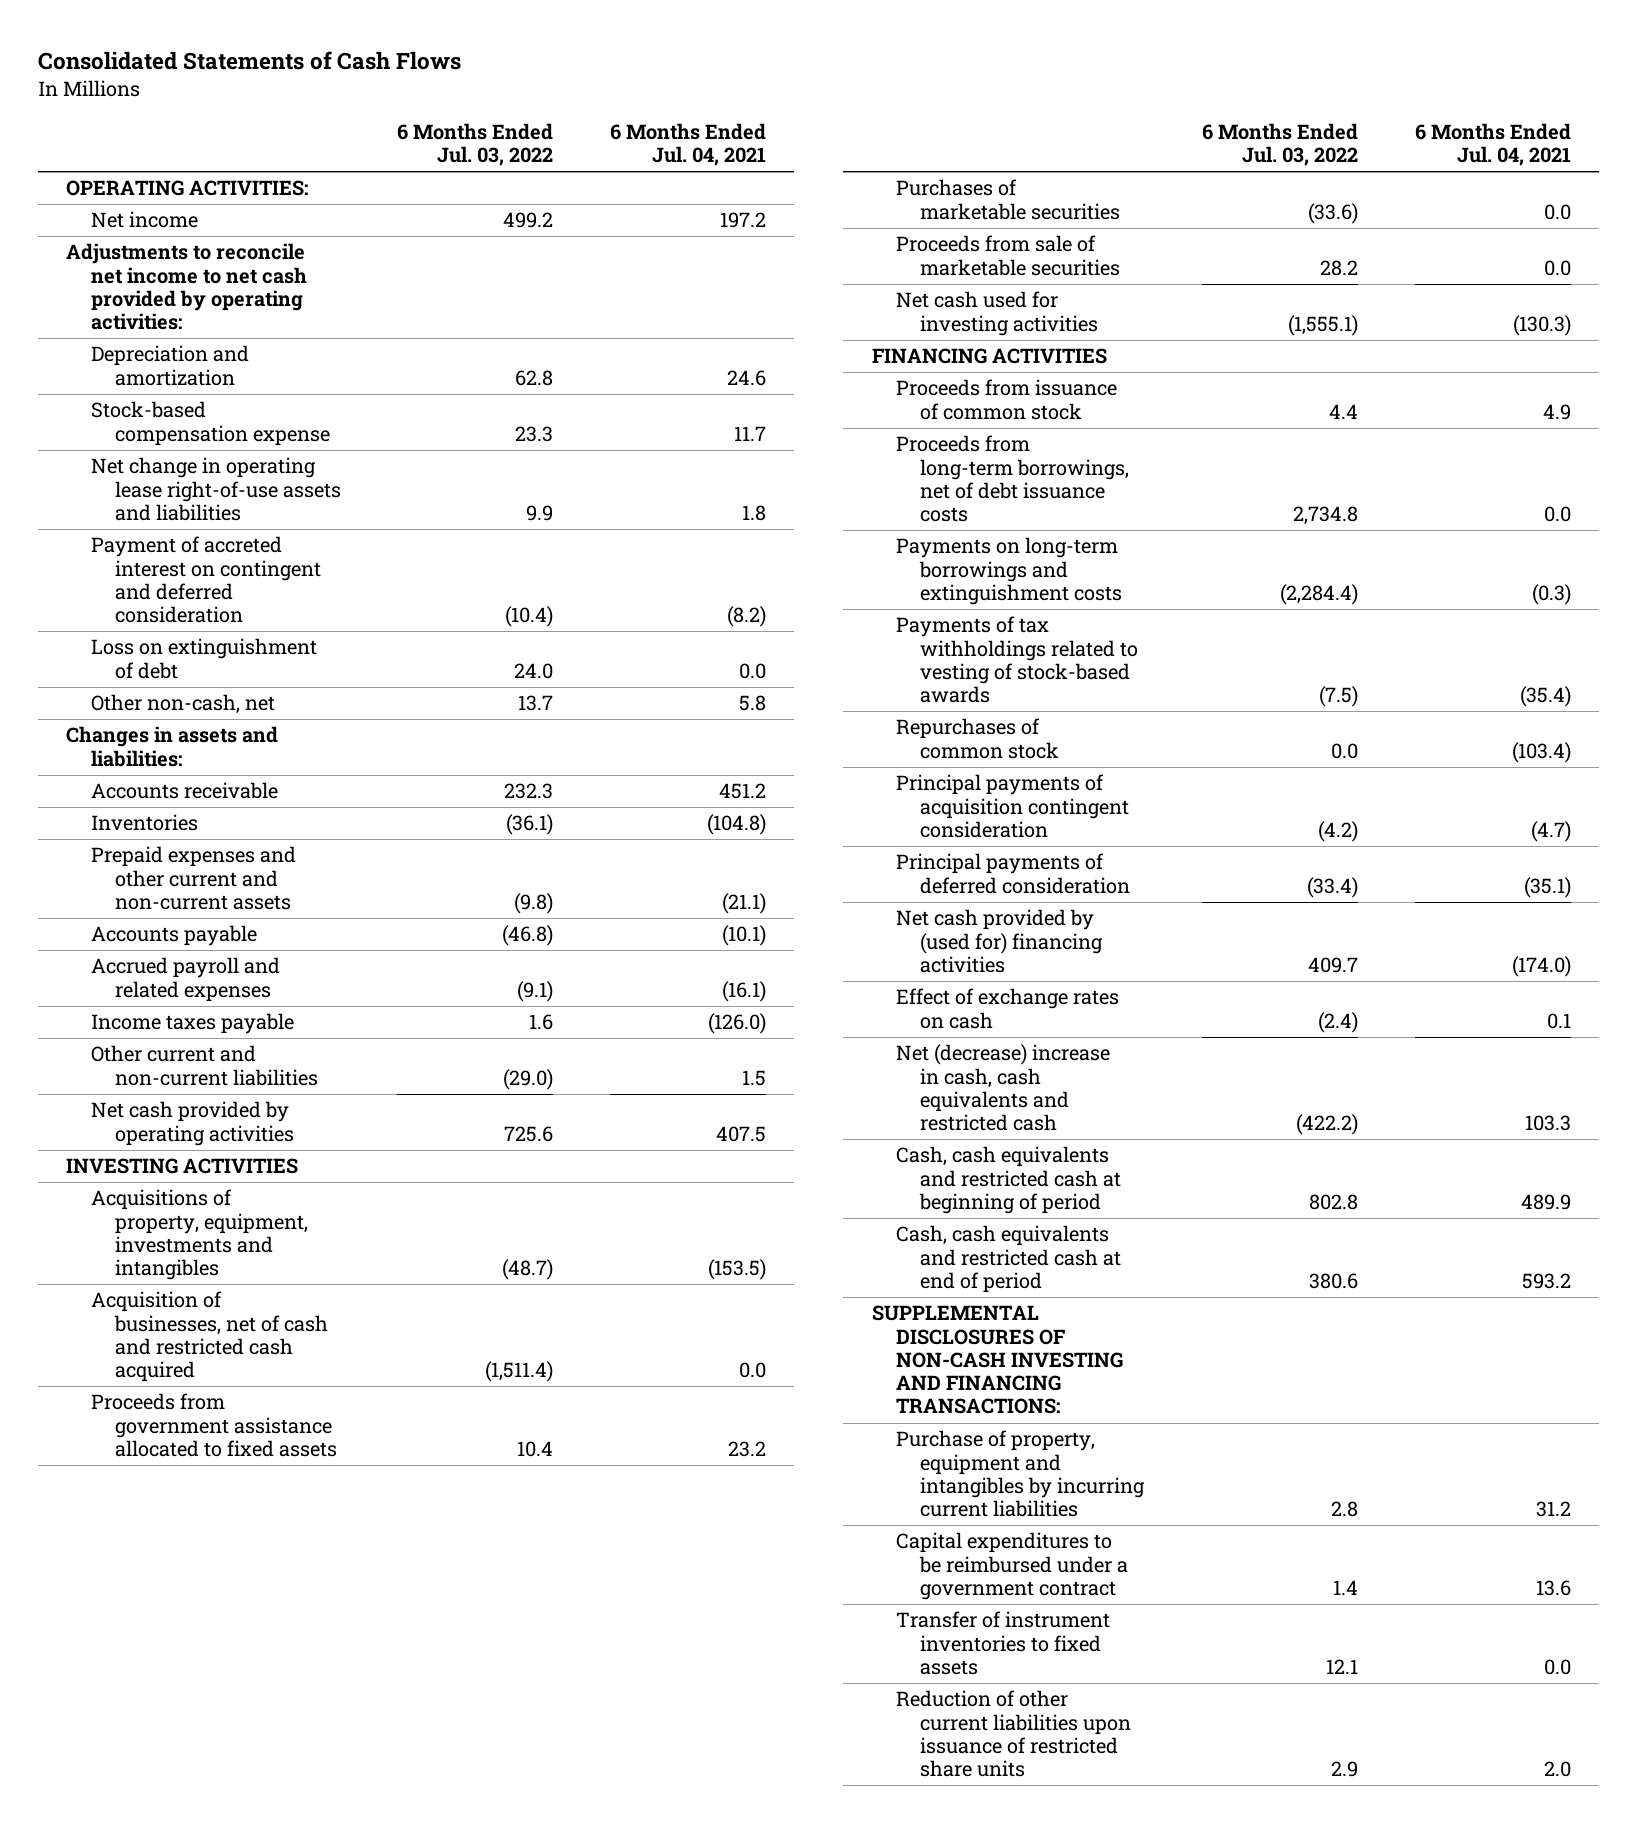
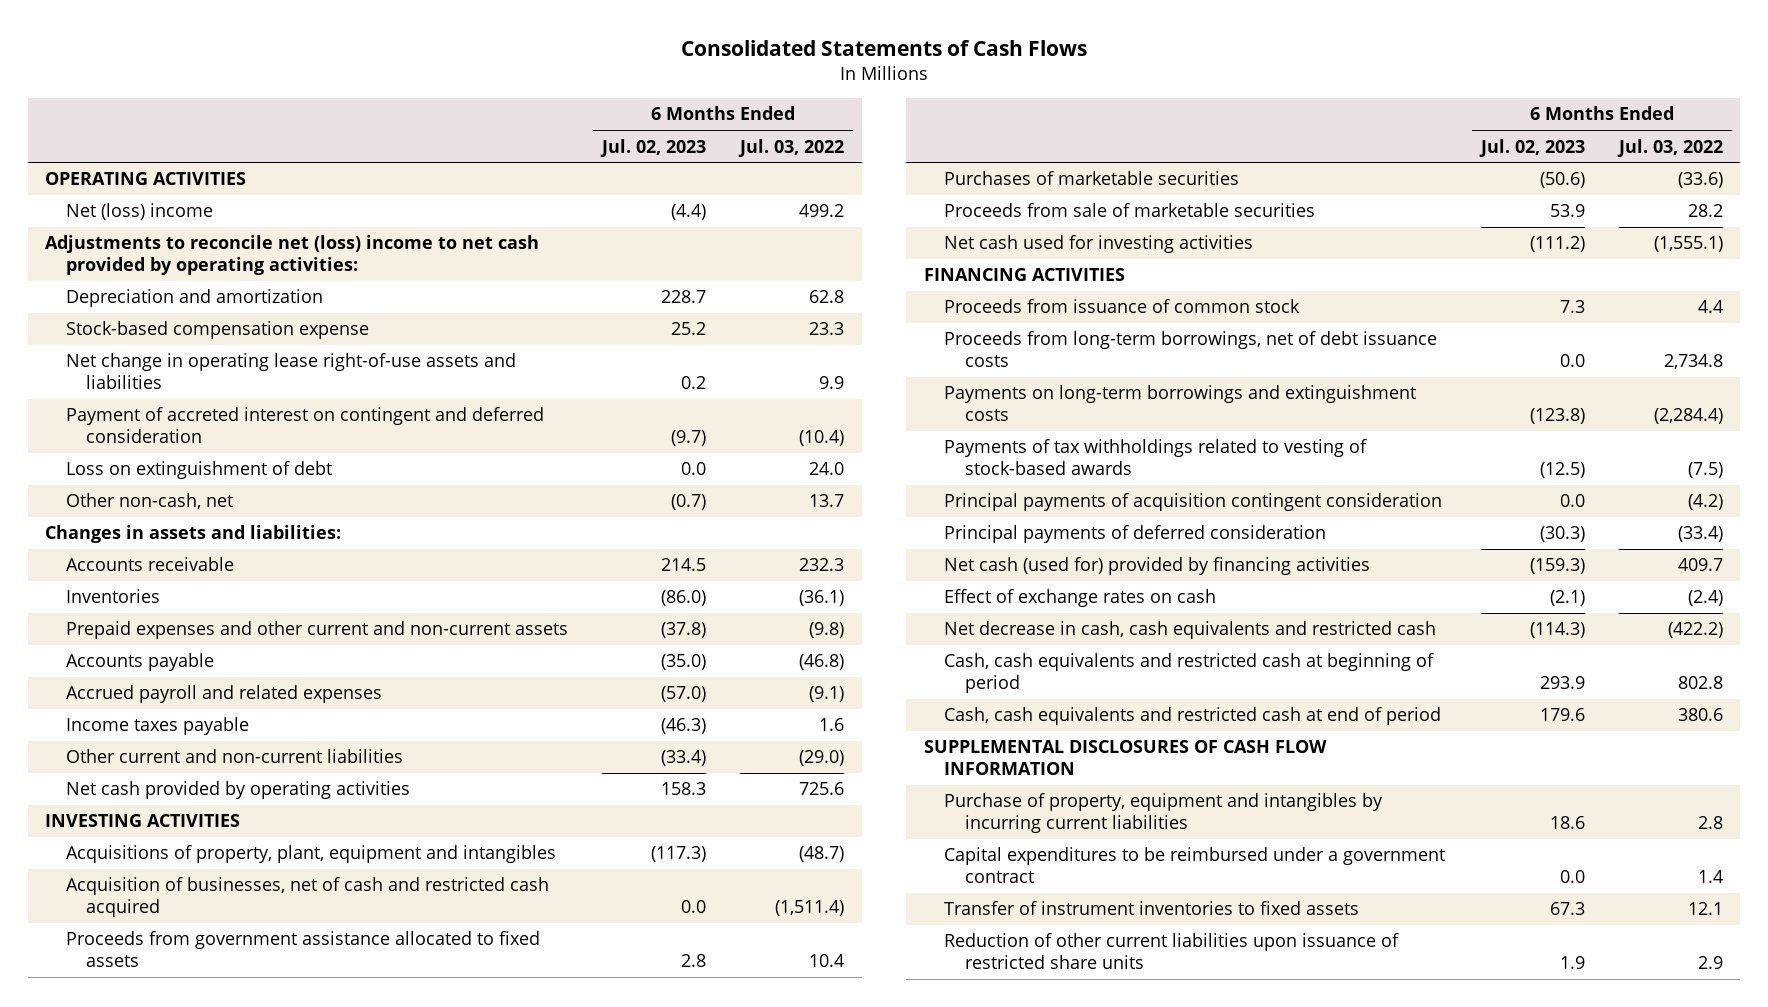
- | 6 Months Ended Jul. 03, 2022 | 6 Months Ended Jul. 04, 2021
+ | 6 Months Ended Jul. 02, 2023 | 6 Months Ended Jul. 03, 2022
- OPERATING ACTIVITIES:
- Net income | 499.2 | 197.2
- Adjustments to reconcile net income to net cash provided by operating activities:
+ OPERATING ACTIVITIES
+ Net (loss) income | (4.4) | 499.2
+ Adjustments to reconcile net (loss) income to net cash provided by operating activities:
- Acquisitions of property, equipment, investments and intangibles | (48.7) | (153.5)
+ Acquisitions of property, plant, equipment and intangibles | (117.3) | (48.7)
- Repurchases of common stock | 0.0 | (103.4)
- Net cash provided by (used for) financing activities | 409.7 | (174.0)
+ Net cash (used for) provided by financing activities | (159.3) | 409.7
- Net (decrease) increase in cash, cash equivalents and restricted cash | (422.2) | 103.3
+ Net decrease in cash, cash equivalents and restricted cash | (114.3) | (422.2)
- SUPPLEMENTAL DISCLOSURES OF NON-CASH INVESTING AND FINANCING TRANSACTIONS:
+ SUPPLEMENTAL DISCLOSURES OF CASH FLOW INFORMATION

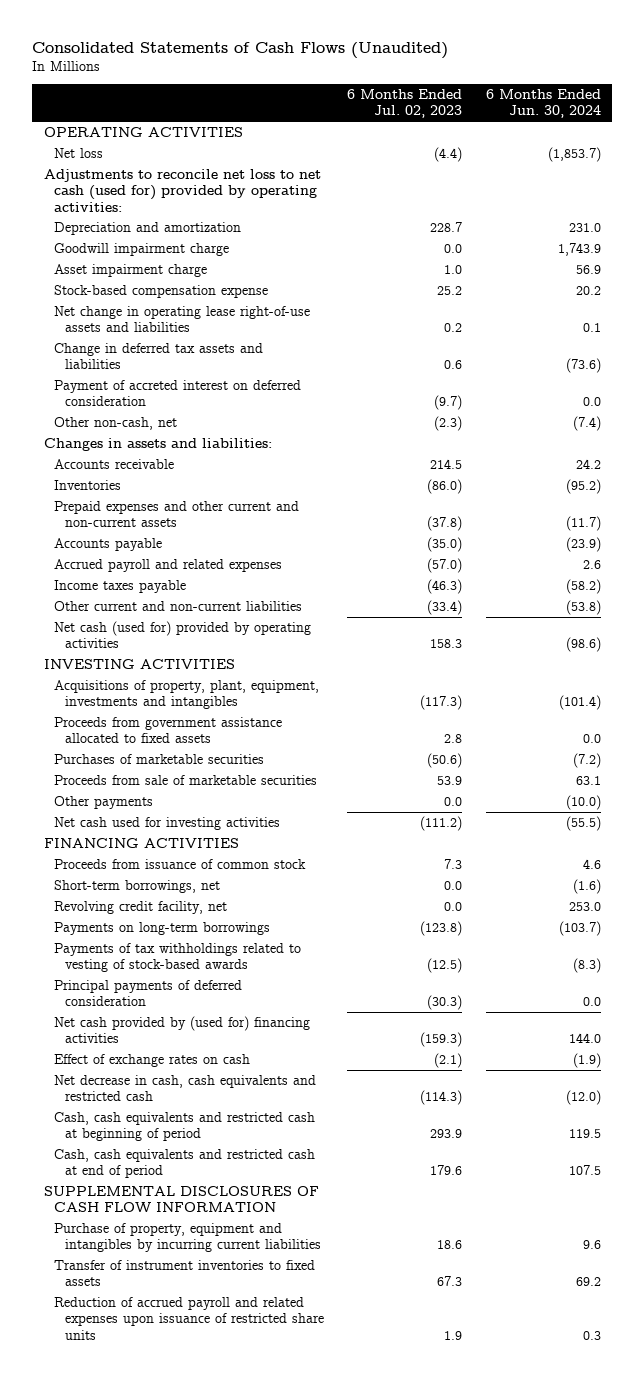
- Consolidated Statements of Cash Flows
+ Consolidated Statements of Cash Flows (Unaudited)
- | 6 Months Ended Jul. 02, 2023 | 6 Months Ended Jul. 03, 2022
+ | 6 Months Ended Jul. 02, 2023 | 6 Months Ended Jun. 30, 2024
- Net (loss) income | (4.4) | 499.2
- Adjustments to reconcile net (loss) income to net cash provided by operating activities:
+ Net loss | (4.4) | (1,853.7)
+ Adjustments to reconcile net loss to net cash (used for) provided by operating activities:
+ Goodwill impairment charge | 0.0 | 1,743.9
+ Asset impairment charge | 1.0 | 56.9
- Payment of accreted interest on contingent and deferred consideration | (9.7) | (10.4)
- Loss on extinguishment of debt | 0.0 | 24.0
- Other non-cash, net | (0.7) | 13.7
+ Change in deferred tax assets and liabilities | 0.6 | (73.6)
+ Payment of accreted interest on deferred consideration | (9.7) | 0.0
+ Other non-cash, net | (2.3) | (7.4)
- Net cash provided by operating activities | 158.3 | 725.6
+ Net cash (used for) provided by operating activities | 158.3 | (98.6)
- Acquisitions of property, plant, equipment and intangibles | (117.3) | (48.7)
- Acquisition of businesses, net of cash and restricted cash acquired | 0.0 | (1,511.4)
+ Acquisitions of property, plant, equipment, investments and intangibles | (117.3) | (101.4)
+ Other payments | 0.0 | (10.0)
- Proceeds from long-term borrowings, net of debt issuance costs | 0.0 | 2,734.8
- Payments on long-term borrowings and extinguishment costs | (123.8) | (2,284.4)
+ Short-term borrowings, net | 0.0 | (1.6)
+ Revolving credit facility, net | 0.0 | 253.0
+ Payments on long-term borrowings | (123.8) | (103.7)
- Principal payments of acquisition contingent consideration | 0.0 | (4.2)
- Net cash (used for) provided by financing activities | (159.3) | 409.7
+ Net cash provided by (used for) financing activities | (159.3) | 144.0
- Capital expenditures to be reimbursed under a government contract | 0.0 | 1.4
- Reduction of other current liabilities upon issuance of restricted share units | 1.9 | 2.9
+ Reduction of accrued payroll and related expenses upon issuance of restricted share units | 1.9 | 0.3

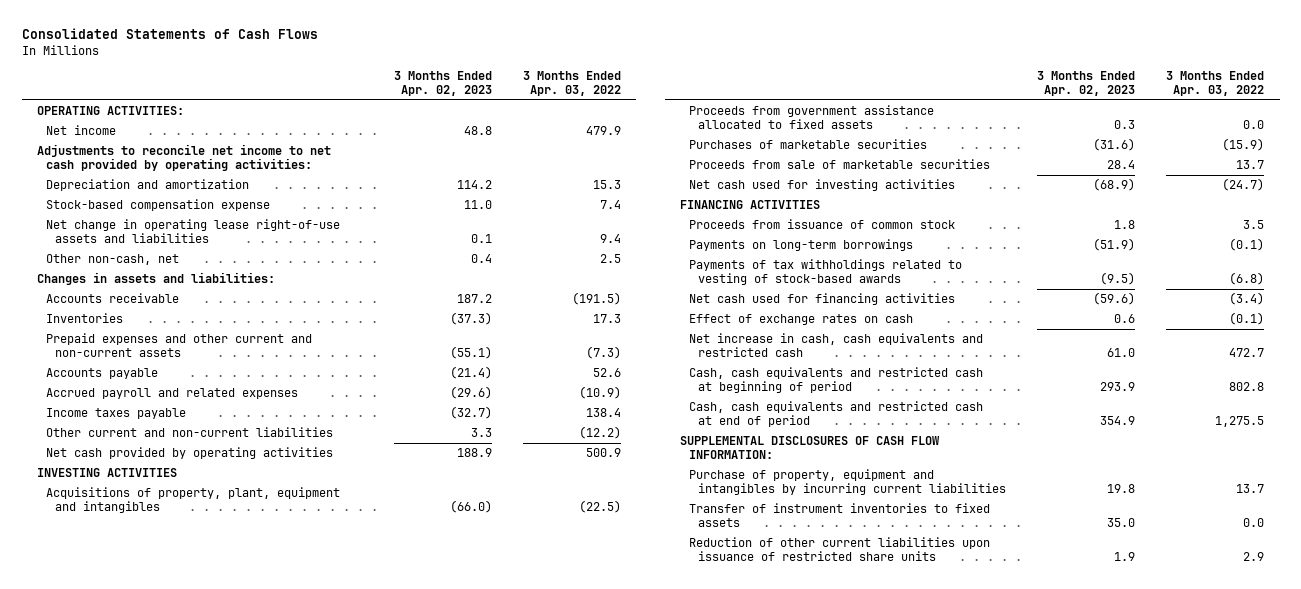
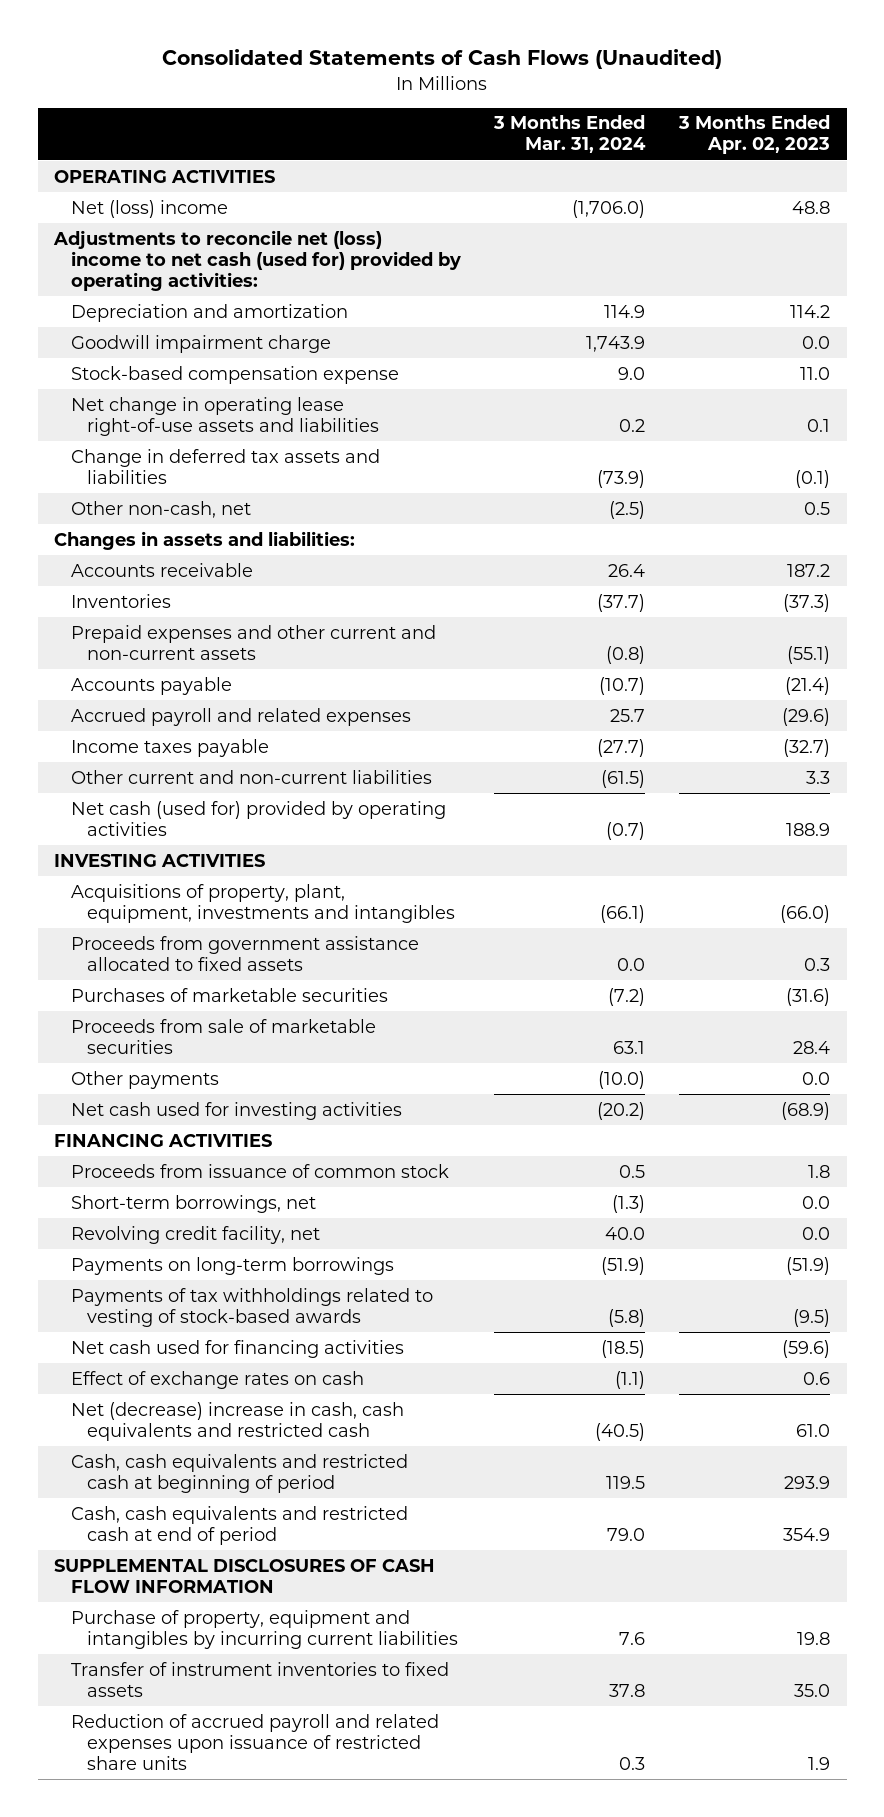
- Consolidated Statements of Cash Flows
+ Consolidated Statements of Cash Flows (Unaudited)
- | 3 Months Ended Apr. 02, 2023 | 3 Months Ended Apr. 03, 2022
+ | 3 Months Ended Mar. 31, 2024 | 3 Months Ended Apr. 02, 2023
- OPERATING ACTIVITIES:
- Net income | 48.8 | 479.9
- Adjustments to reconcile net income to net cash provided by operating activities:
+ OPERATING ACTIVITIES
+ Net (loss) income | (1,706.0) | 48.8
+ Adjustments to reconcile net (loss) income to net cash (used for) provided by operating activities:
+ Goodwill impairment charge | 1,743.9 | 0.0
- Other non-cash, net | 0.4 | 2.5
+ Change in deferred tax assets and liabilities | (73.9) | (0.1)
+ Other non-cash, net | (2.5) | 0.5
- Net cash provided by operating activities | 188.9 | 500.9
+ Net cash (used for) provided by operating activities | (0.7) | 188.9
- Acquisitions of property, plant, equipment and intangibles | (66.0) | (22.5)
+ Acquisitions of property, plant, equipment, investments and intangibles | (66.1) | (66.0)
+ Other payments | (10.0) | 0.0
+ Short-term borrowings, net | (1.3) | 0.0
+ Revolving credit facility, net | 40.0 | 0.0
- Net increase in cash, cash equivalents and restricted cash | 61.0 | 472.7
+ Net (decrease) increase in cash, cash equivalents and restricted cash | (40.5) | 61.0
- SUPPLEMENTAL DISCLOSURES OF CASH FLOW INFORMATION:
+ SUPPLEMENTAL DISCLOSURES OF CASH FLOW INFORMATION
- Reduction of other current liabilities upon issuance of restricted share units | 1.9 | 2.9
+ Reduction of accrued payroll and related expenses upon issuance of restricted share units | 0.3 | 1.9

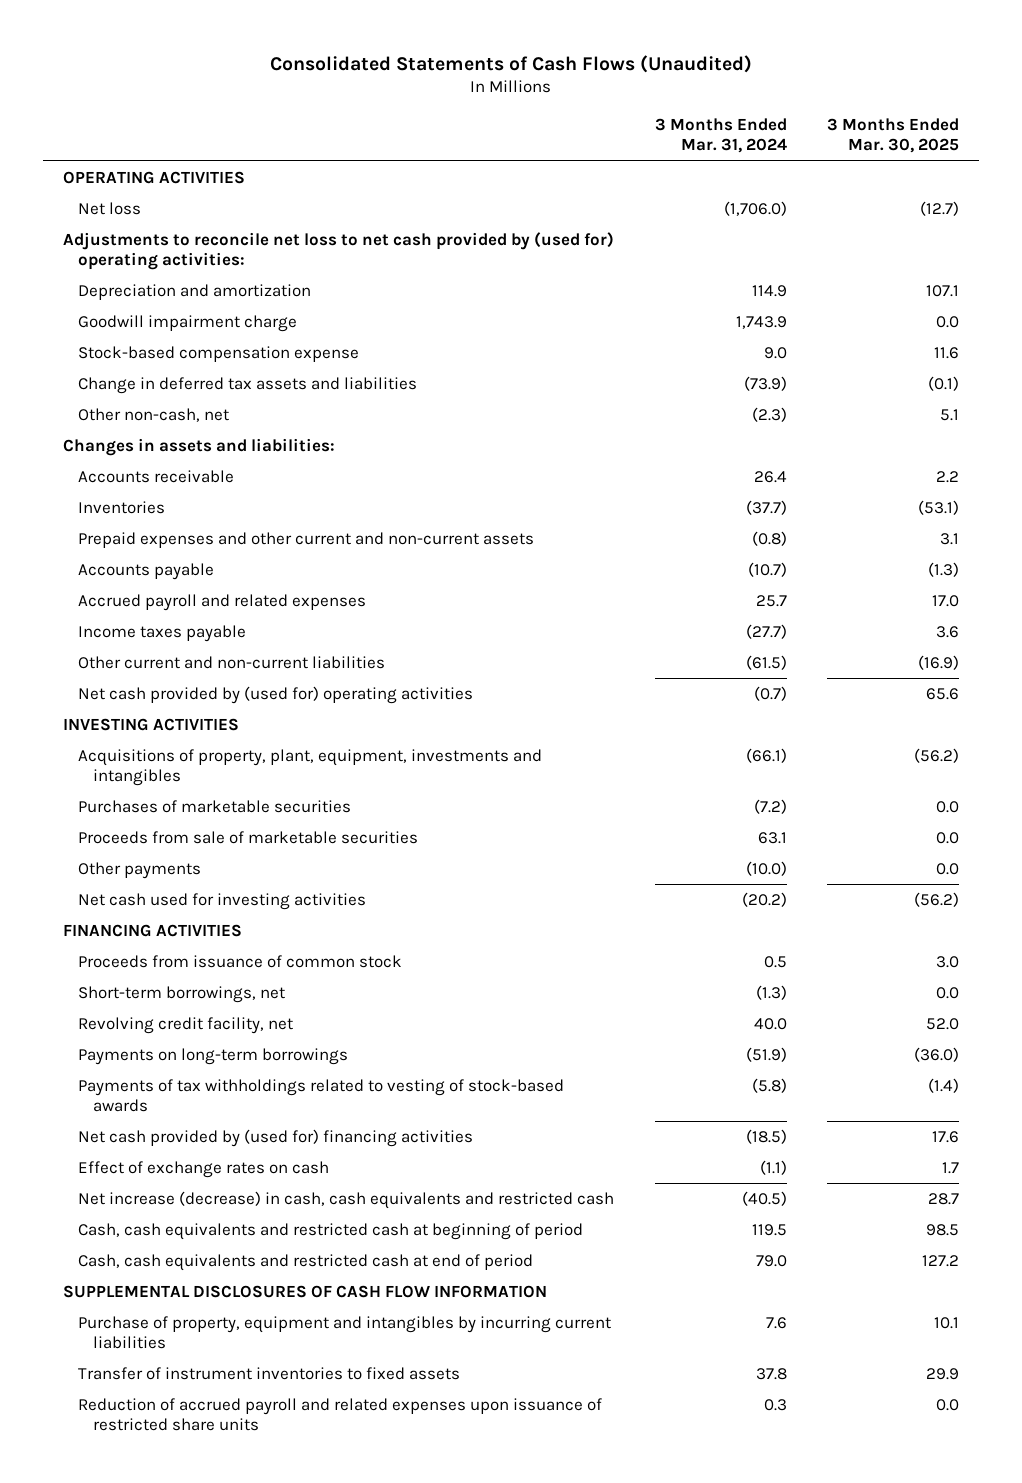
- | 3 Months Ended Mar. 31, 2024 | 3 Months Ended Apr. 02, 2023
+ | 3 Months Ended Mar. 31, 2024 | 3 Months Ended Mar. 30, 2025
- Net (loss) income | (1,706.0) | 48.8
- Adjustments to reconcile net (loss) income to net cash (used for) provided by operating activities:
+ Net loss | (1,706.0) | (12.7)
+ Adjustments to reconcile net loss to net cash provided by (used for) operating activities:
- Net change in operating lease right-of-use assets and liabilities | 0.2 | 0.1
- Other non-cash, net | (2.5) | 0.5
+ Other non-cash, net | (2.3) | 5.1
- Net cash (used for) provided by operating activities | (0.7) | 188.9
+ Net cash provided by (used for) operating activities | (0.7) | 65.6
- Proceeds from government assistance allocated to fixed assets | 0.0 | 0.3
- Net cash used for financing activities | (18.5) | (59.6)
+ Net cash provided by (used for) financing activities | (18.5) | 17.6
- Net (decrease) increase in cash, cash equivalents and restricted cash | (40.5) | 61.0
+ Net increase (decrease) in cash, cash equivalents and restricted cash | (40.5) | 28.7

